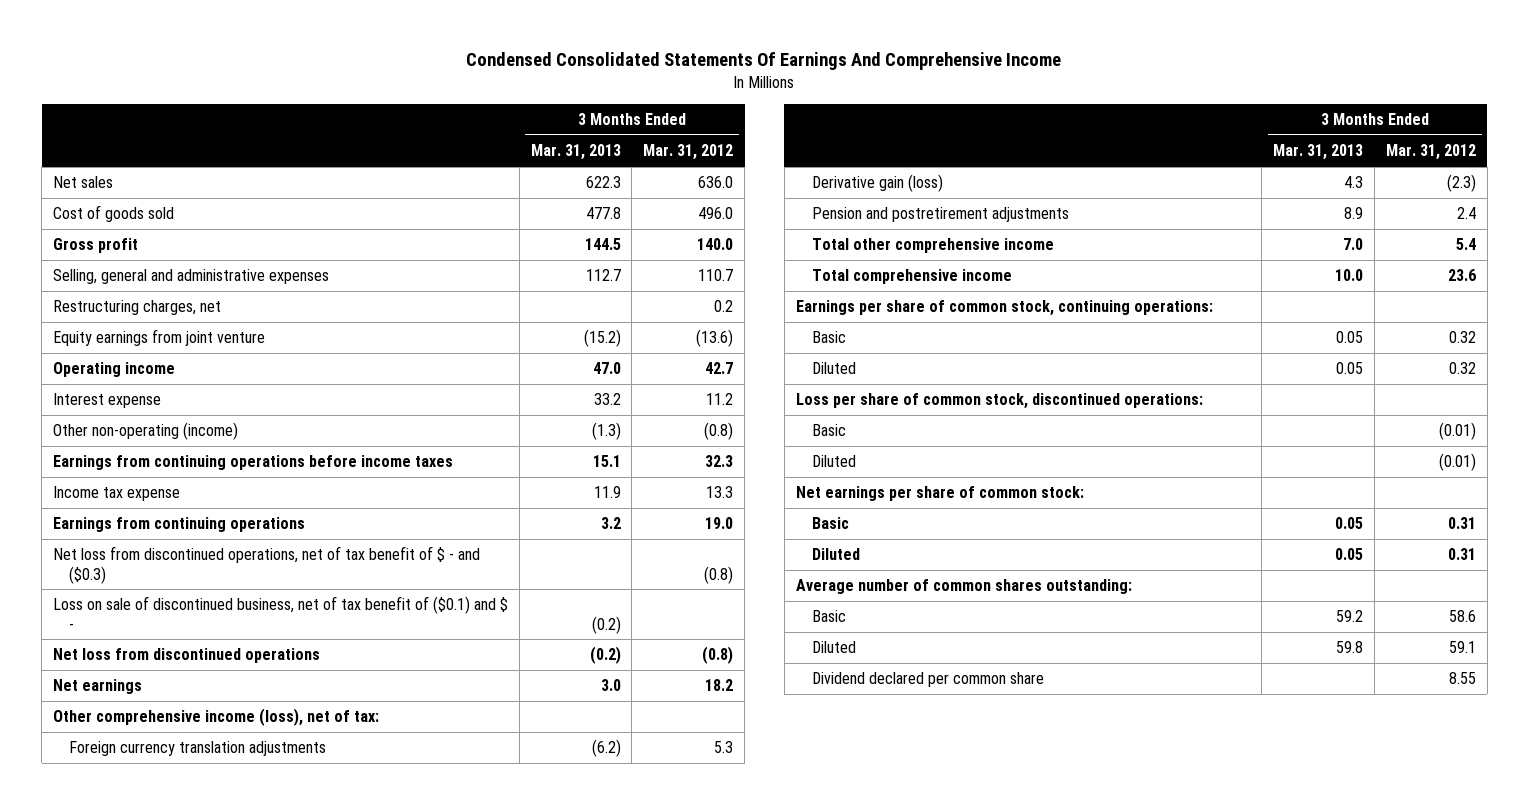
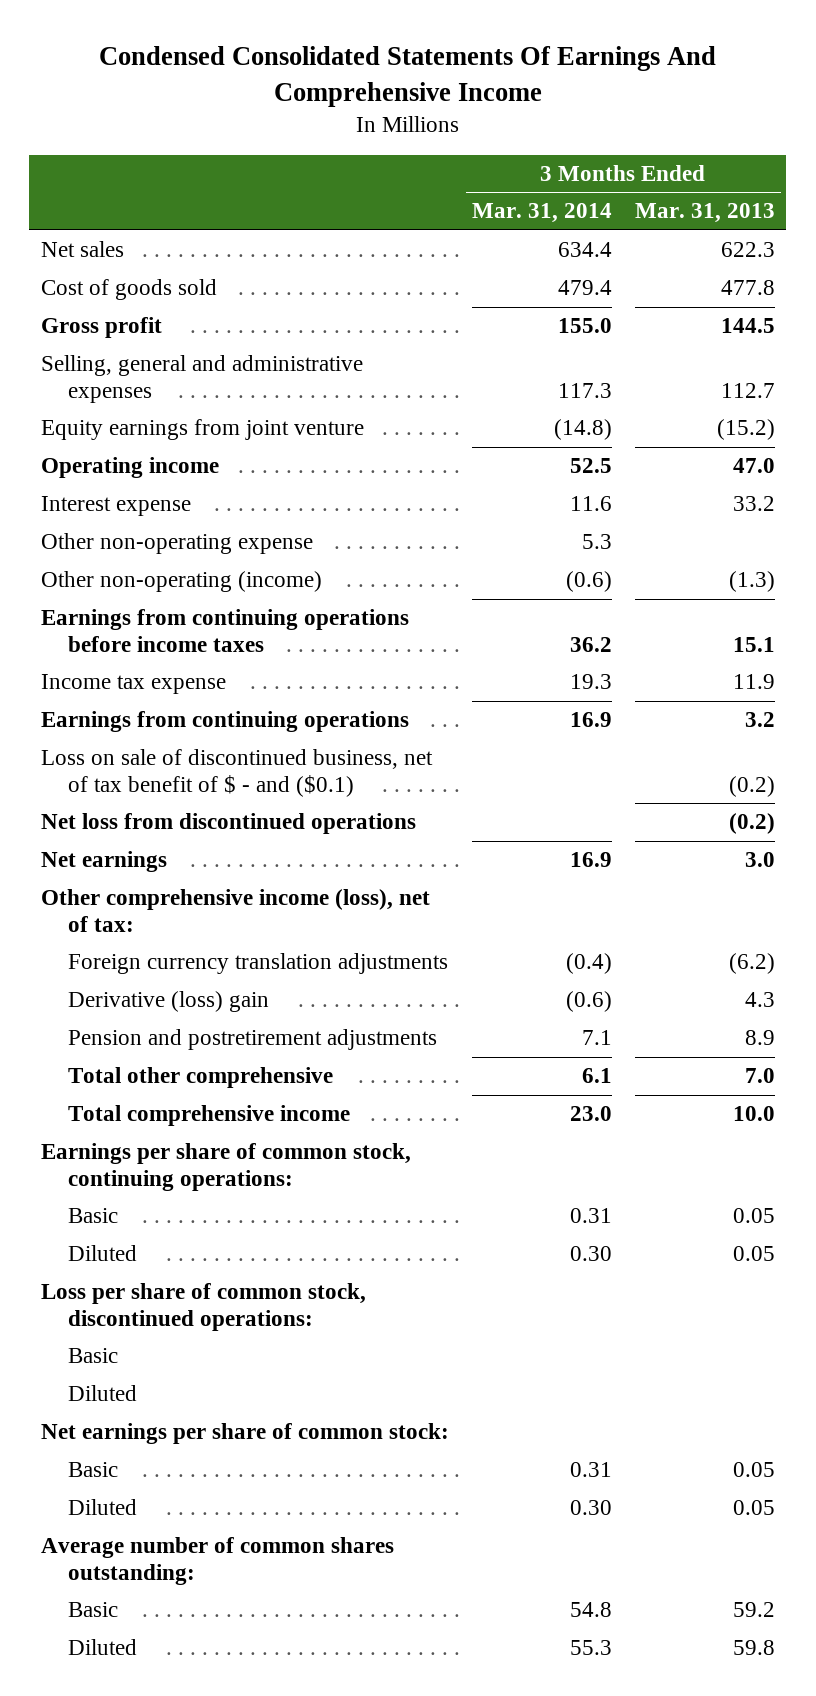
- | 3 Months Ended Mar. 31, 2013 | 3 Months Ended Mar. 31, 2012
+ | 3 Months Ended Mar. 31, 2014 | 3 Months Ended Mar. 31, 2013
- Restructuring charges, net | | 0.2
+ Other non-operating expense | 5.3 |
- Net loss from discontinued operations, net of tax benefit of $ - and ($0.3) | | (0.8)
- Loss on sale of discontinued business, net of tax benefit of ($0.1) and $ - | (0.2) |
+ Loss on sale of discontinued business, net of tax benefit of $ - and ($0.1) | | (0.2)
- Derivative gain (loss) | 4.3 | (2.3)
+ Derivative (loss) gain | (0.6) | 4.3
- Total other comprehensive income | 7.0 | 5.4
+ Total other comprehensive | 6.1 | 7.0
- Dividend declared per common share | | 8.55

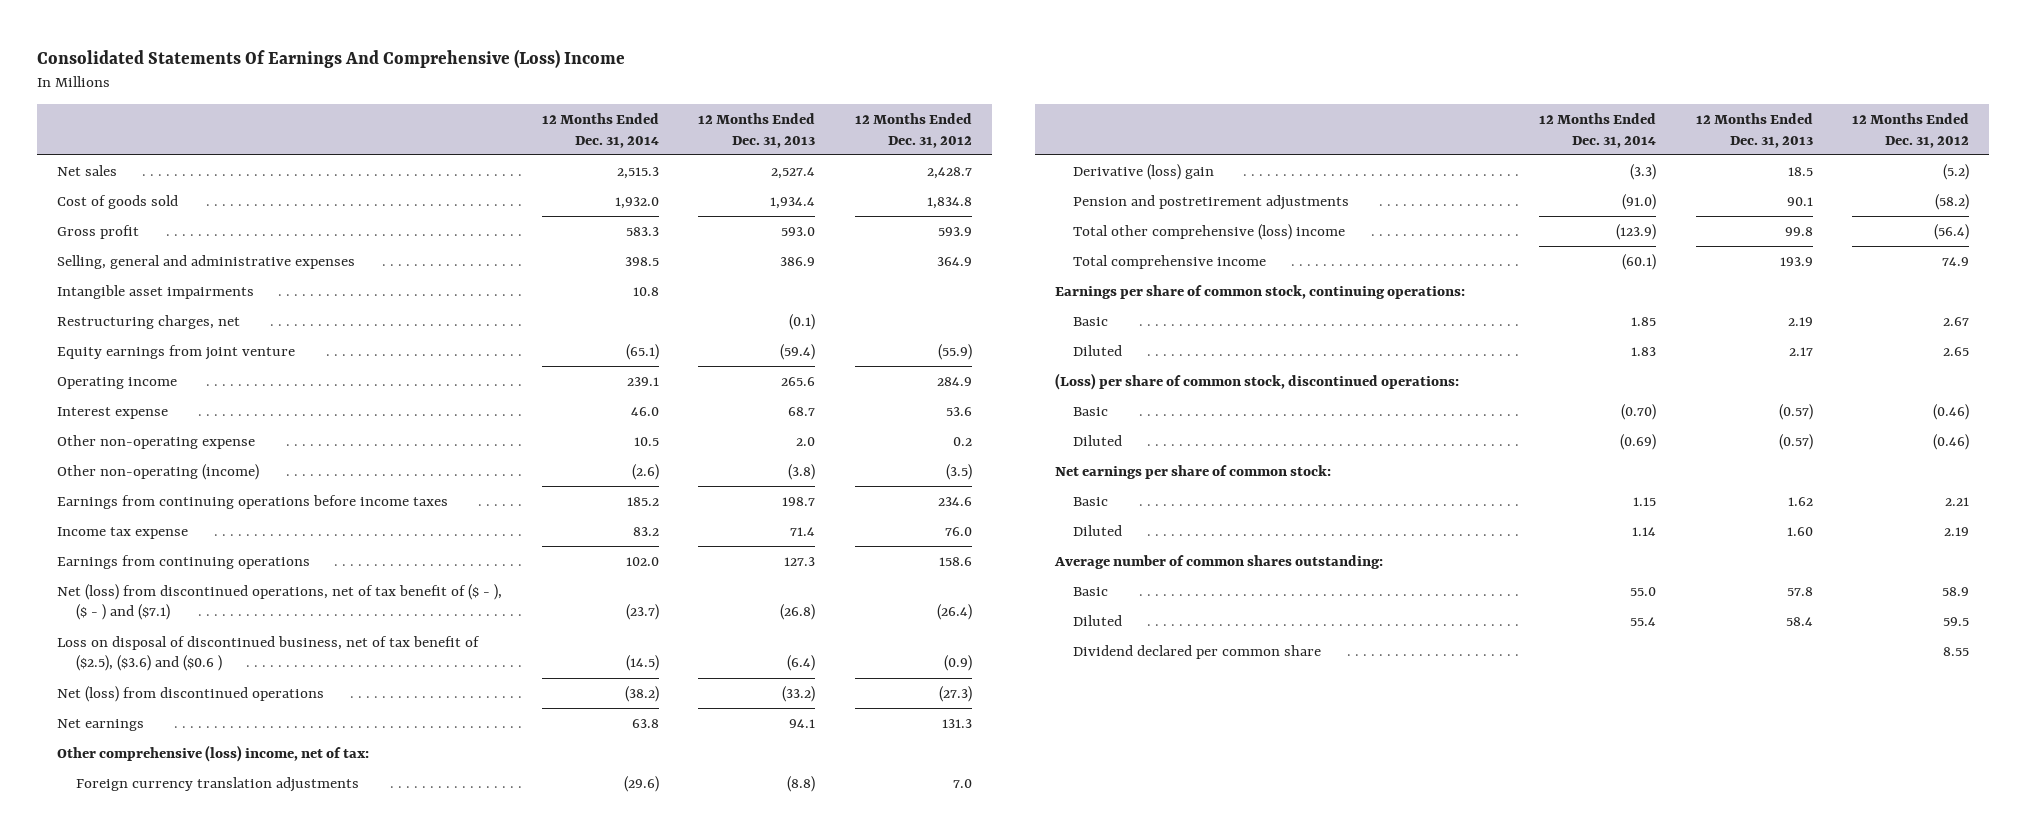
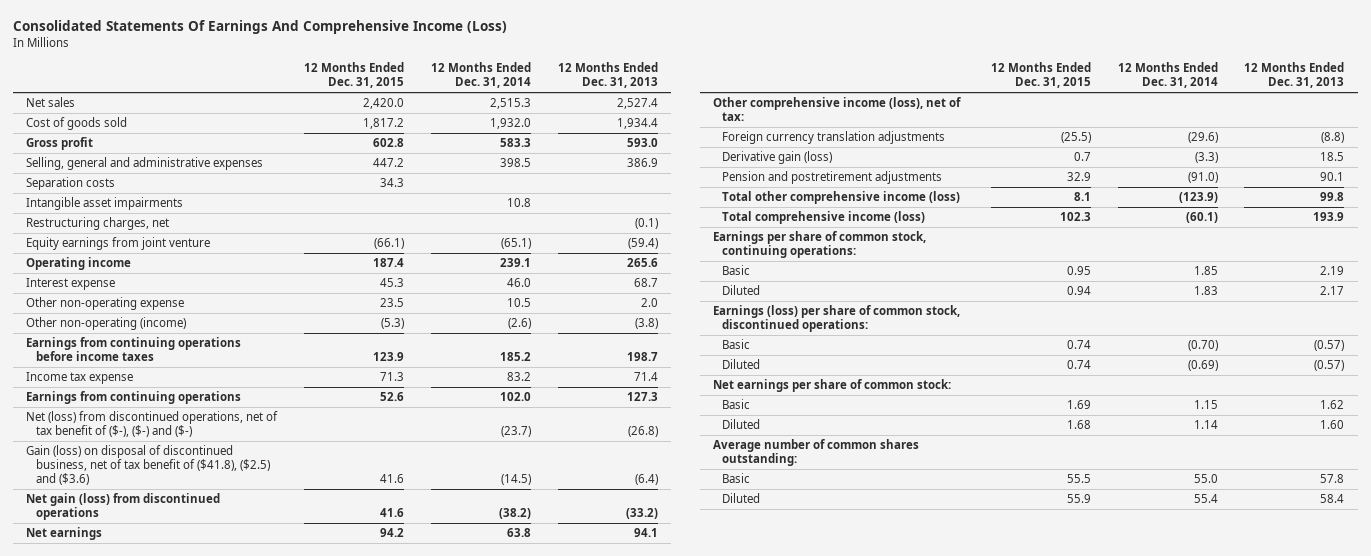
- Consolidated Statements Of Earnings And Comprehensive (Loss) Income
+ Consolidated Statements Of Earnings And Comprehensive Income (Loss)
- | 12 Months Ended Dec. 31, 2014 | 12 Months Ended Dec. 31, 2013 | 12 Months Ended Dec. 31, 2012
+ | 12 Months Ended Dec. 31, 2015 | 12 Months Ended Dec. 31, 2014 | 12 Months Ended Dec. 31, 2013
+ Separation costs | 34.3 | |
- Net (loss) from discontinued operations, net of tax benefit of ($ - ), ($ - ) and ($7.1) | (23.7) | (26.8) | (26.4)
- Loss on disposal of discontinued business, net of tax benefit of ($2.5), ($3.6) and ($0.6 ) | (14.5) | (6.4) | (0.9)
- Net (loss) from discontinued operations | (38.2) | (33.2) | (27.3)
+ Net (loss) from discontinued operations, net of tax benefit of ($-), ($-) and ($-) | | (23.7) | (26.8)
+ Gain (loss) on disposal of discontinued business, net of tax benefit of ($41.8), ($2.5) and ($3.6) | 41.6 | (14.5) | (6.4)
+ Net gain (loss) from discontinued operations | 41.6 | (38.2) | (33.2)
- Other comprehensive (loss) income, net of tax:
+ Other comprehensive income (loss), net of tax:
- Derivative (loss) gain | (3.3) | 18.5 | (5.2)
+ Derivative gain (loss) | 0.7 | (3.3) | 18.5
- Total other comprehensive (loss) income | (123.9) | 99.8 | (56.4)
- Total comprehensive income | (60.1) | 193.9 | 74.9
+ Total other comprehensive income (loss) | 8.1 | (123.9) | 99.8
+ Total comprehensive income (loss) | 102.3 | (60.1) | 193.9
- (Loss) per share of common stock, discontinued operations:
+ Earnings (loss) per share of common stock, discontinued operations:
- Dividend declared per common share | | | 8.55

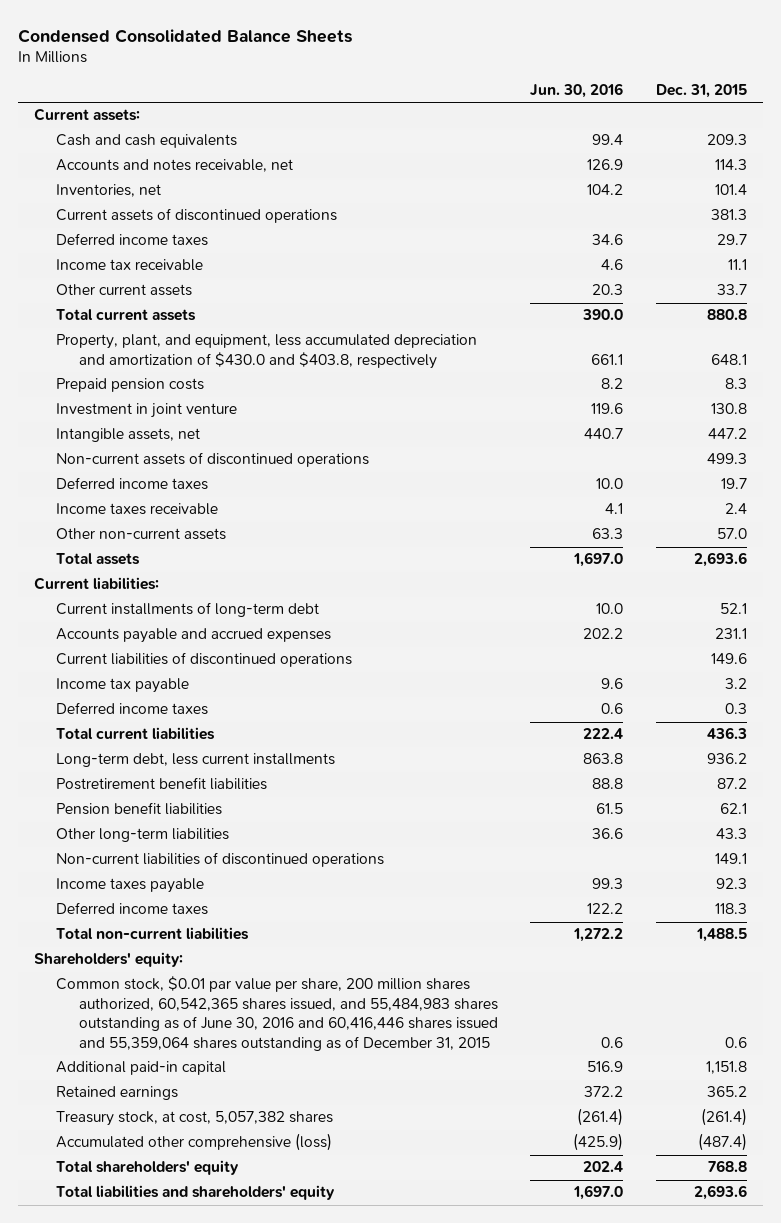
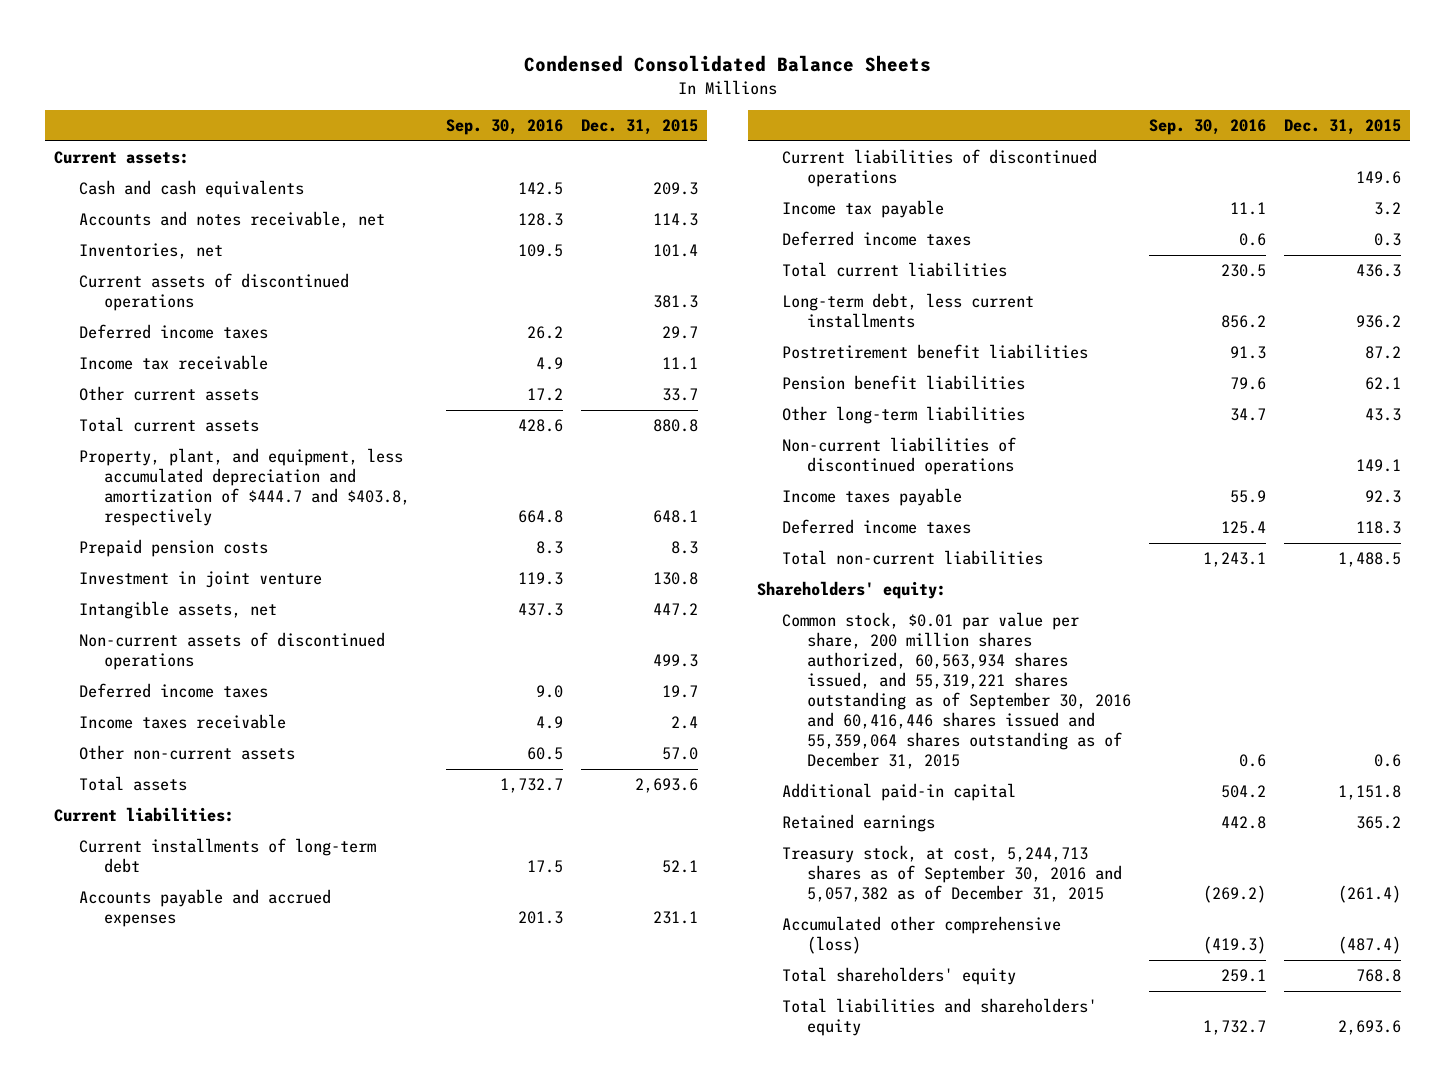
- | Jun. 30, 2016 | Dec. 31, 2015
+ | Sep. 30, 2016 | Dec. 31, 2015
- Property, plant, and equipment, less accumulated depreciation and amortization of $430.0 and $403.8, respectively | 661.1 | 648.1
+ Property, plant, and equipment, less accumulated depreciation and amortization of $444.7 and $403.8, respectively | 664.8 | 648.1
- Common stock, $0.01 par value per share, 200 million shares authorized, 60,542,365 shares issued, and 55,484,983 shares outstanding as of June 30, 2016 and 60,416,446 shares issued and 55,359,064 shares outstanding as of December 31, 2015 | 0.6 | 0.6
+ Common stock, $0.01 par value per share, 200 million shares authorized, 60,563,934 shares issued, and 55,319,221 shares outstanding as of September 30, 2016 and 60,416,446 shares issued and 55,359,064 shares outstanding as of December 31, 2015 | 0.6 | 0.6
- Treasury stock, at cost, 5,057,382 shares | (261.4) | (261.4)
+ Treasury stock, at cost, 5,244,713 shares as of September 30, 2016 and 5,057,382 as of December 31, 2015 | (269.2) | (261.4)

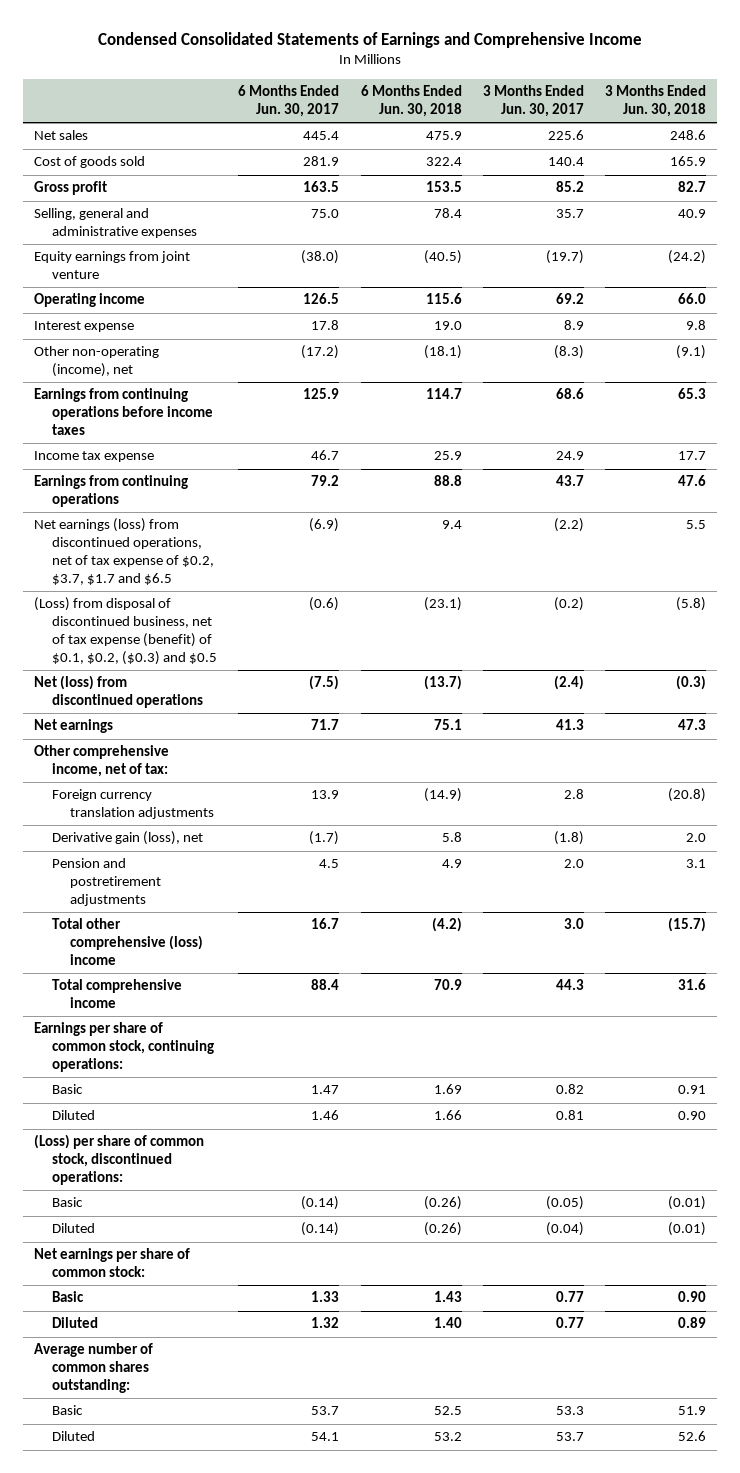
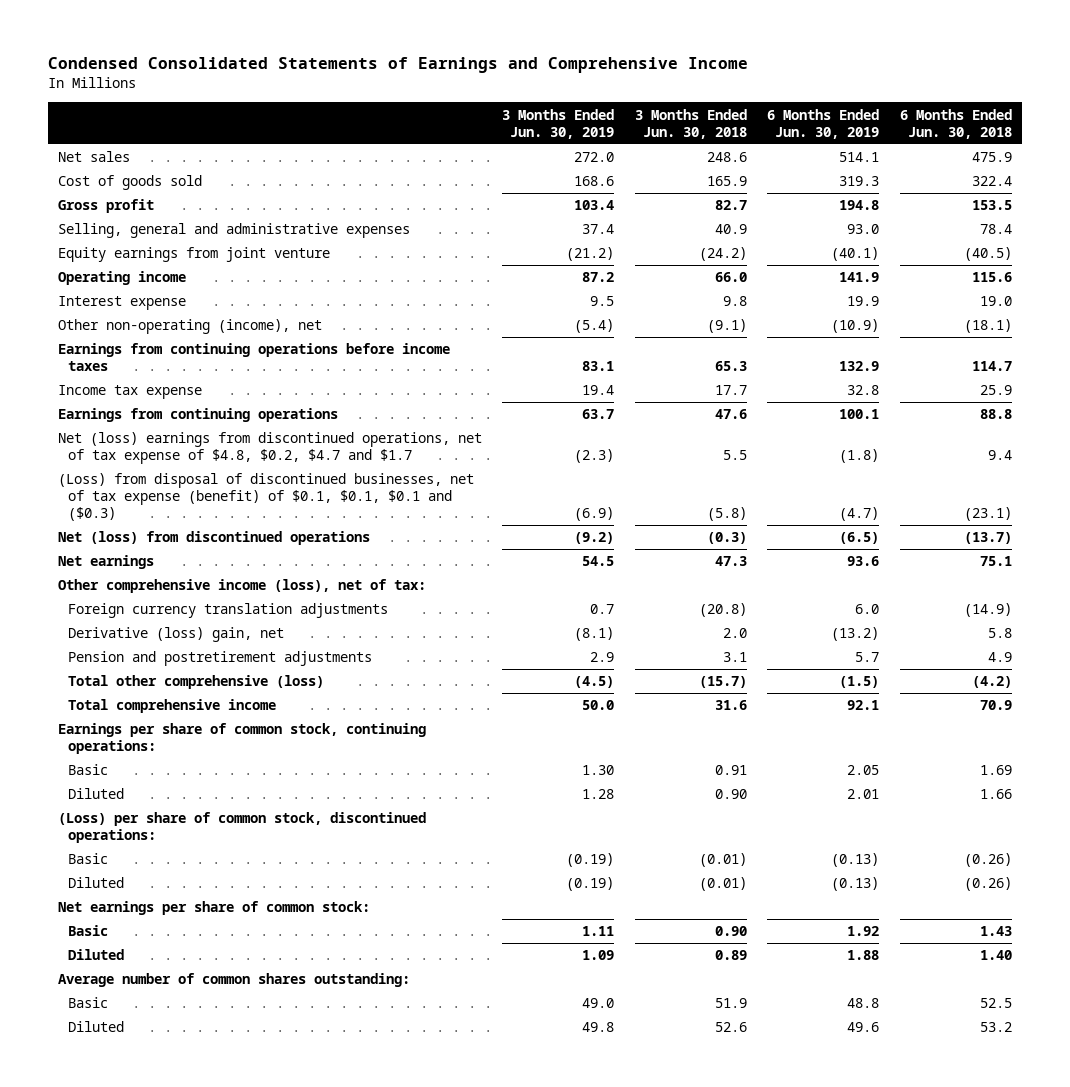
- | 6 Months Ended Jun. 30, 2017 | 6 Months Ended Jun. 30, 2018 | 3 Months Ended Jun. 30, 2017 | 3 Months Ended Jun. 30, 2018
+ | 3 Months Ended Jun. 30, 2019 | 3 Months Ended Jun. 30, 2018 | 6 Months Ended Jun. 30, 2019 | 6 Months Ended Jun. 30, 2018
- Net earnings (loss) from discontinued operations, net of tax expense of $0.2, $3.7, $1.7 and $6.5 | (6.9) | 9.4 | (2.2) | 5.5
- (Loss) from disposal of discontinued business, net of tax expense (benefit) of $0.1, $0.2, ($0.3) and $0.5 | (0.6) | (23.1) | (0.2) | (5.8)
+ Net (loss) earnings from discontinued operations, net of tax expense of $4.8, $0.2, $4.7 and $1.7 | (2.3) | 5.5 | (1.8) | 9.4
+ (Loss) from disposal of discontinued businesses, net of tax expense (benefit) of $0.1, $0.1, $0.1 and ($0.3) | (6.9) | (5.8) | (4.7) | (23.1)
- Other comprehensive income, net of tax:
+ Other comprehensive income (loss), net of tax:
- Derivative gain (loss), net | (1.7) | 5.8 | (1.8) | 2.0
+ Derivative (loss) gain, net | (8.1) | 2.0 | (13.2) | 5.8
- Total other comprehensive (loss) income | 16.7 | (4.2) | 3.0 | (15.7)
+ Total other comprehensive (loss) | (4.5) | (15.7) | (1.5) | (4.2)

